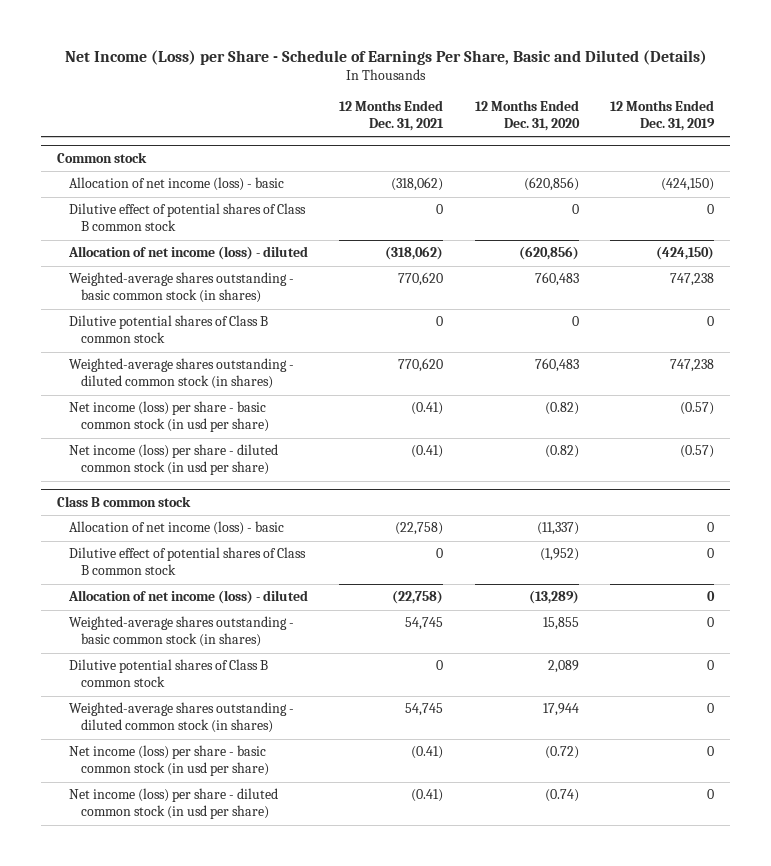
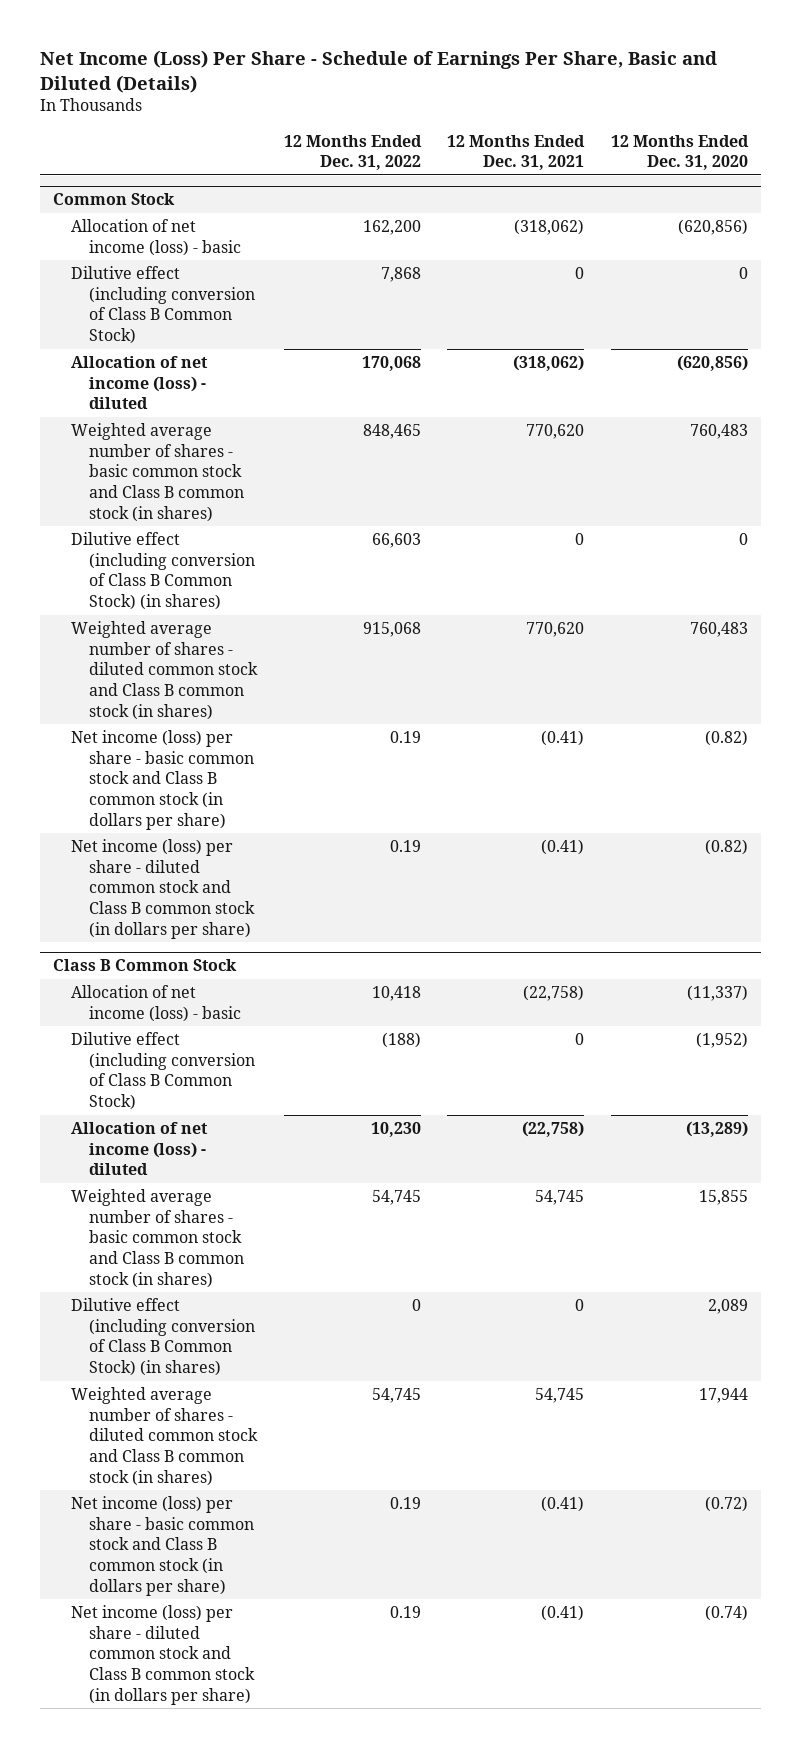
- Net Income (Loss) per Share - Schedule of Earnings Per Share, Basic and Diluted (Details)
+ Net Income (Loss) Per Share - Schedule of Earnings Per Share, Basic and Diluted (Details)
- | 12 Months Ended Dec. 31, 2021 | 12 Months Ended Dec. 31, 2020 | 12 Months Ended Dec. 31, 2019
+ | 12 Months Ended Dec. 31, 2022 | 12 Months Ended Dec. 31, 2021 | 12 Months Ended Dec. 31, 2020
- Common stock
+ Common Stock
- Dilutive effect of potential shares of Class B common stock | 0 | 0 | 0
+ Dilutive effect (including conversion of Class B Common Stock) | 7,868 | 0 | 0
- Weighted-average shares outstanding - basic common stock (in shares) | 770,620 | 760,483 | 747,238
- Dilutive potential shares of Class B common stock | 0 | 0 | 0
- Weighted-average shares outstanding - diluted common stock (in shares) | 770,620 | 760,483 | 747,238
- Net income (loss) per share - basic common stock (in usd per share) | (0.41) | (0.82) | (0.57)
- Net income (loss) per share - diluted common stock (in usd per share) | (0.41) | (0.82) | (0.57)
- Class B common stock
+ Weighted average number of shares - basic common stock and Class B common stock (in shares) | 848,465 | 770,620 | 760,483
+ Dilutive effect (including conversion of Class B Common Stock) (in shares) | 66,603 | 0 | 0
+ Weighted average number of shares - diluted common stock and Class B common stock (in shares) | 915,068 | 770,620 | 760,483
+ Net income (loss) per share - basic common stock and Class B common stock (in dollars per share) | 0.19 | (0.41) | (0.82)
+ Net income (loss) per share - diluted common stock and Class B common stock (in dollars per share) | 0.19 | (0.41) | (0.82)
+ Class B Common Stock
- Dilutive effect of potential shares of Class B common stock | 0 | (1,952) | 0
+ Dilutive effect (including conversion of Class B Common Stock) | (188) | 0 | (1,952)
- Weighted-average shares outstanding - basic common stock (in shares) | 54,745 | 15,855 | 0
- Dilutive potential shares of Class B common stock | 0 | 2,089 | 0
- Weighted-average shares outstanding - diluted common stock (in shares) | 54,745 | 17,944 | 0
- Net income (loss) per share - basic common stock (in usd per share) | (0.41) | (0.72) | 0
- Net income (loss) per share - diluted common stock (in usd per share) | (0.41) | (0.74) | 0
+ Weighted average number of shares - basic common stock and Class B common stock (in shares) | 54,745 | 54,745 | 15,855
+ Dilutive effect (including conversion of Class B Common Stock) (in shares) | 0 | 0 | 2,089
+ Weighted average number of shares - diluted common stock and Class B common stock (in shares) | 54,745 | 54,745 | 17,944
+ Net income (loss) per share - basic common stock and Class B common stock (in dollars per share) | 0.19 | (0.41) | (0.72)
+ Net income (loss) per share - diluted common stock and Class B common stock (in dollars per share) | 0.19 | (0.41) | (0.74)

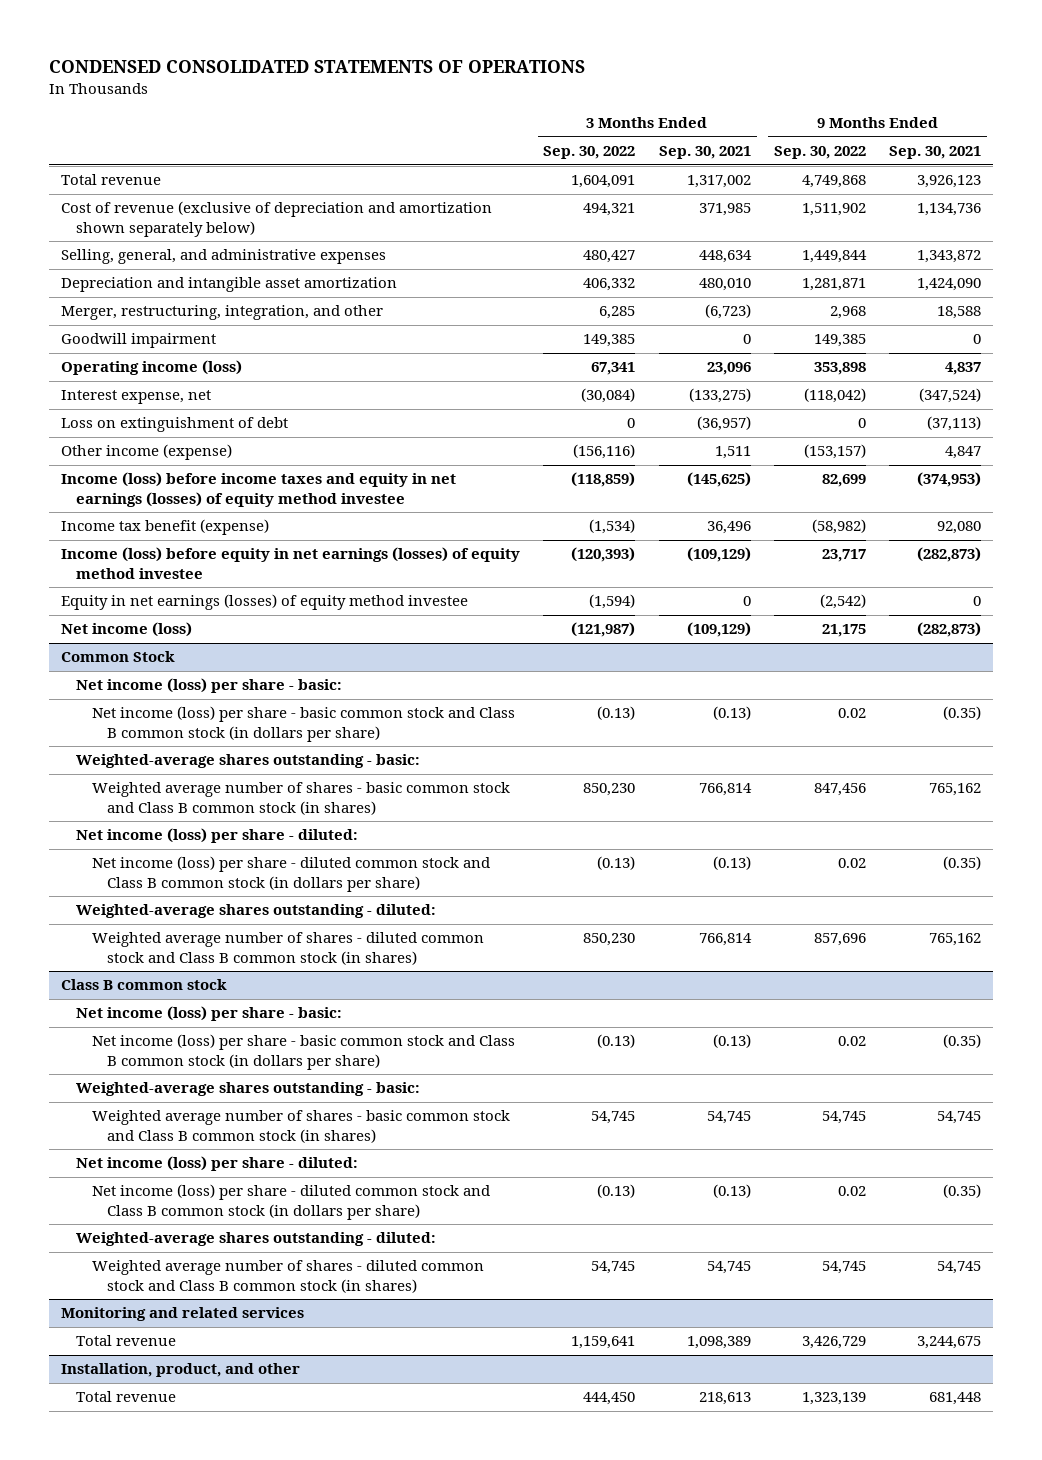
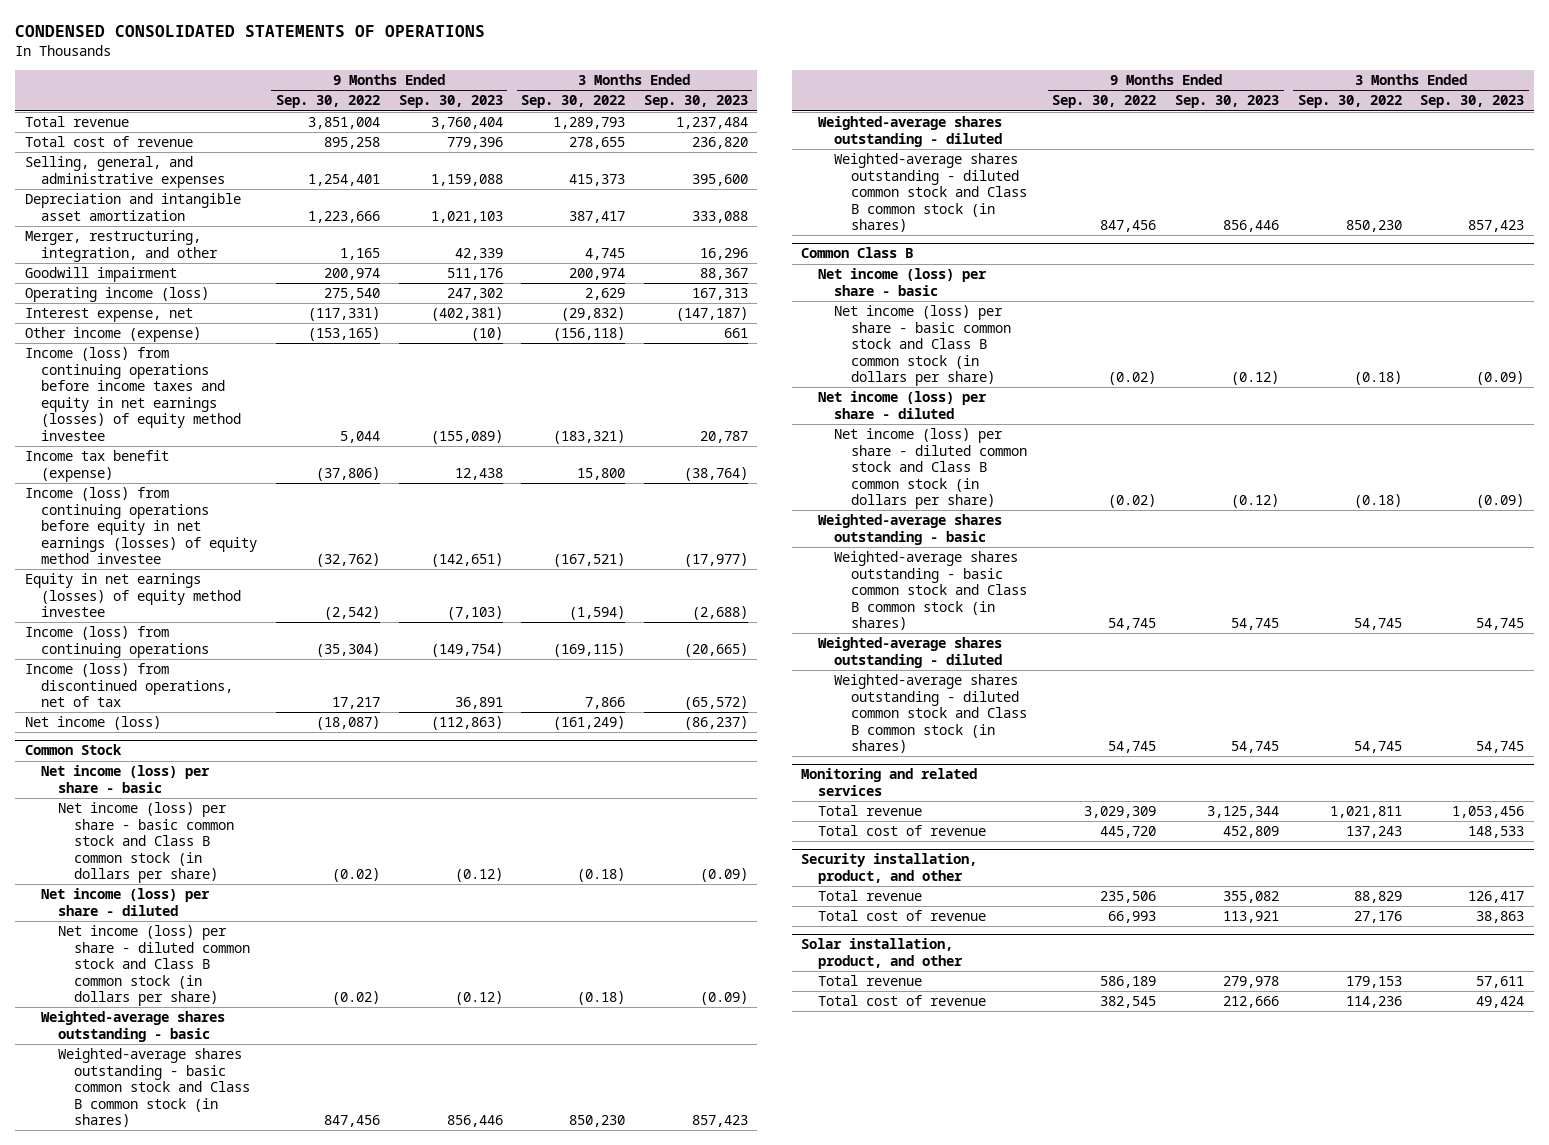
- | 3 Months Ended Sep. 30, 2022 | 3 Months Ended Sep. 30, 2021 | 9 Months Ended Sep. 30, 2022 | 9 Months Ended Sep. 30, 2021
+ | 9 Months Ended Sep. 30, 2022 | 9 Months Ended Sep. 30, 2023 | 3 Months Ended Sep. 30, 2022 | 3 Months Ended Sep. 30, 2023
- Total revenue | 1,604,091 | 1,317,002 | 4,749,868 | 3,926,123
- Cost of revenue (exclusive of depreciation and amortization shown separately below) | 494,321 | 371,985 | 1,511,902 | 1,134,736
- Selling, general, and administrative expenses | 480,427 | 448,634 | 1,449,844 | 1,343,872
- Depreciation and intangible asset amortization | 406,332 | 480,010 | 1,281,871 | 1,424,090
- Merger, restructuring, integration, and other | 6,285 | (6,723) | 2,968 | 18,588
- Goodwill impairment | 149,385 | 0 | 149,385 | 0
- Operating income (loss) | 67,341 | 23,096 | 353,898 | 4,837
- Interest expense, net | (30,084) | (133,275) | (118,042) | (347,524)
- Loss on extinguishment of debt | 0 | (36,957) | 0 | (37,113)
- Other income (expense) | (156,116) | 1,511 | (153,157) | 4,847
- Income (loss) before income taxes and equity in net earnings (losses) of equity method investee | (118,859) | (145,625) | 82,699 | (374,953)
- Income tax benefit (expense) | (1,534) | 36,496 | (58,982) | 92,080
- Income (loss) before equity in net earnings (losses) of equity method investee | (120,393) | (109,129) | 23,717 | (282,873)
+ Total revenue | 3,851,004 | 3,760,404 | 1,289,793 | 1,237,484
+ Total cost of revenue | 895,258 | 779,396 | 278,655 | 236,820
+ Selling, general, and administrative expenses | 1,254,401 | 1,159,088 | 415,373 | 395,600
+ Depreciation and intangible asset amortization | 1,223,666 | 1,021,103 | 387,417 | 333,088
+ Merger, restructuring, integration, and other | 1,165 | 42,339 | 4,745 | 16,296
+ Goodwill impairment | 200,974 | 511,176 | 200,974 | 88,367
+ Operating income (loss) | 275,540 | 247,302 | 2,629 | 167,313
+ Interest expense, net | (117,331) | (402,381) | (29,832) | (147,187)
+ Other income (expense) | (153,165) | (10) | (156,118) | 661
+ Income (loss) from continuing operations before income taxes and equity in net earnings (losses) of equity method investee | 5,044 | (155,089) | (183,321) | 20,787
+ Income tax benefit (expense) | (37,806) | 12,438 | 15,800 | (38,764)
+ Income (loss) from continuing operations before equity in net earnings (losses) of equity method investee | (32,762) | (142,651) | (167,521) | (17,977)
- Net income (loss) | (121,987) | (109,129) | 21,175 | (282,873)
+ Income (loss) from continuing operations | (35,304) | (149,754) | (169,115) | (20,665)
+ Income (loss) from discontinued operations, net of tax | 17,217 | 36,891 | 7,866 | (65,572)
+ Net income (loss) | (18,087) | (112,863) | (161,249) | (86,237)
@ Common Stock
- Net income (loss) per share - basic:
- Net income (loss) per share - basic common stock and Class B common stock (in dollars per share) | (0.13) | (0.13) | 0.02 | (0.35)
- Weighted-average shares outstanding - basic:
- Weighted average number of shares - basic common stock and Class B common stock (in shares) | 850,230 | 766,814 | 847,456 | 765,162
- Net income (loss) per share - diluted:
- Net income (loss) per share - diluted common stock and Class B common stock (in dollars per share) | (0.13) | (0.13) | 0.02 | (0.35)
- Weighted-average shares outstanding - diluted:
- Weighted average number of shares - diluted common stock and Class B common stock (in shares) | 850,230 | 766,814 | 857,696 | 765,162
- Class B common stock
- Net income (loss) per share - basic:
- Net income (loss) per share - basic common stock and Class B common stock (in dollars per share) | (0.13) | (0.13) | 0.02 | (0.35)
- Weighted-average shares outstanding - basic:
- Weighted average number of shares - basic common stock and Class B common stock (in shares) | 54,745 | 54,745 | 54,745 | 54,745
- Net income (loss) per share - diluted:
- Net income (loss) per share - diluted common stock and Class B common stock (in dollars per share) | (0.13) | (0.13) | 0.02 | (0.35)
- Weighted-average shares outstanding - diluted:
- Weighted average number of shares - diluted common stock and Class B common stock (in shares) | 54,745 | 54,745 | 54,745 | 54,745
@ Common Stock
+ Net income (loss) per share - basic
+ Net income (loss) per share - basic common stock and Class B common stock (in dollars per share) | (0.02) | (0.12) | (0.18) | (0.09)
+ Net income (loss) per share - diluted
+ Net income (loss) per share - diluted common stock and Class B common stock (in dollars per share) | (0.02) | (0.12) | (0.18) | (0.09)
+ Weighted-average shares outstanding - basic
+ Weighted-average shares outstanding - basic common stock and Class B common stock (in shares) | 847,456 | 856,446 | 850,230 | 857,423
+ Weighted-average shares outstanding - diluted
+ Weighted-average shares outstanding - diluted common stock and Class B common stock (in shares) | 847,456 | 856,446 | 850,230 | 857,423
+ Common Class B
+ Net income (loss) per share - basic
+ Net income (loss) per share - basic common stock and Class B common stock (in dollars per share) | (0.02) | (0.12) | (0.18) | (0.09)
+ Net income (loss) per share - diluted
+ Net income (loss) per share - diluted common stock and Class B common stock (in dollars per share) | (0.02) | (0.12) | (0.18) | (0.09)
+ Weighted-average shares outstanding - basic
+ Weighted-average shares outstanding - basic common stock and Class B common stock (in shares) | 54,745 | 54,745 | 54,745 | 54,745
+ Weighted-average shares outstanding - diluted
+ Weighted-average shares outstanding - diluted common stock and Class B common stock (in shares) | 54,745 | 54,745 | 54,745 | 54,745
@ Monitoring and related services
- Total revenue | 1,159,641 | 1,098,389 | 3,426,729 | 3,244,675
- Installation, product, and other
- Total revenue | 444,450 | 218,613 | 1,323,139 | 681,448
@ Monitoring and related services
+ Total revenue | 3,029,309 | 3,125,344 | 1,021,811 | 1,053,456
+ Total cost of revenue | 445,720 | 452,809 | 137,243 | 148,533
+ Security installation, product, and other
+ Total revenue | 235,506 | 355,082 | 88,829 | 126,417
+ Total cost of revenue | 66,993 | 113,921 | 27,176 | 38,863
+ Solar installation, product, and other
+ Total revenue | 586,189 | 279,978 | 179,153 | 57,611
+ Total cost of revenue | 382,545 | 212,666 | 114,236 | 49,424

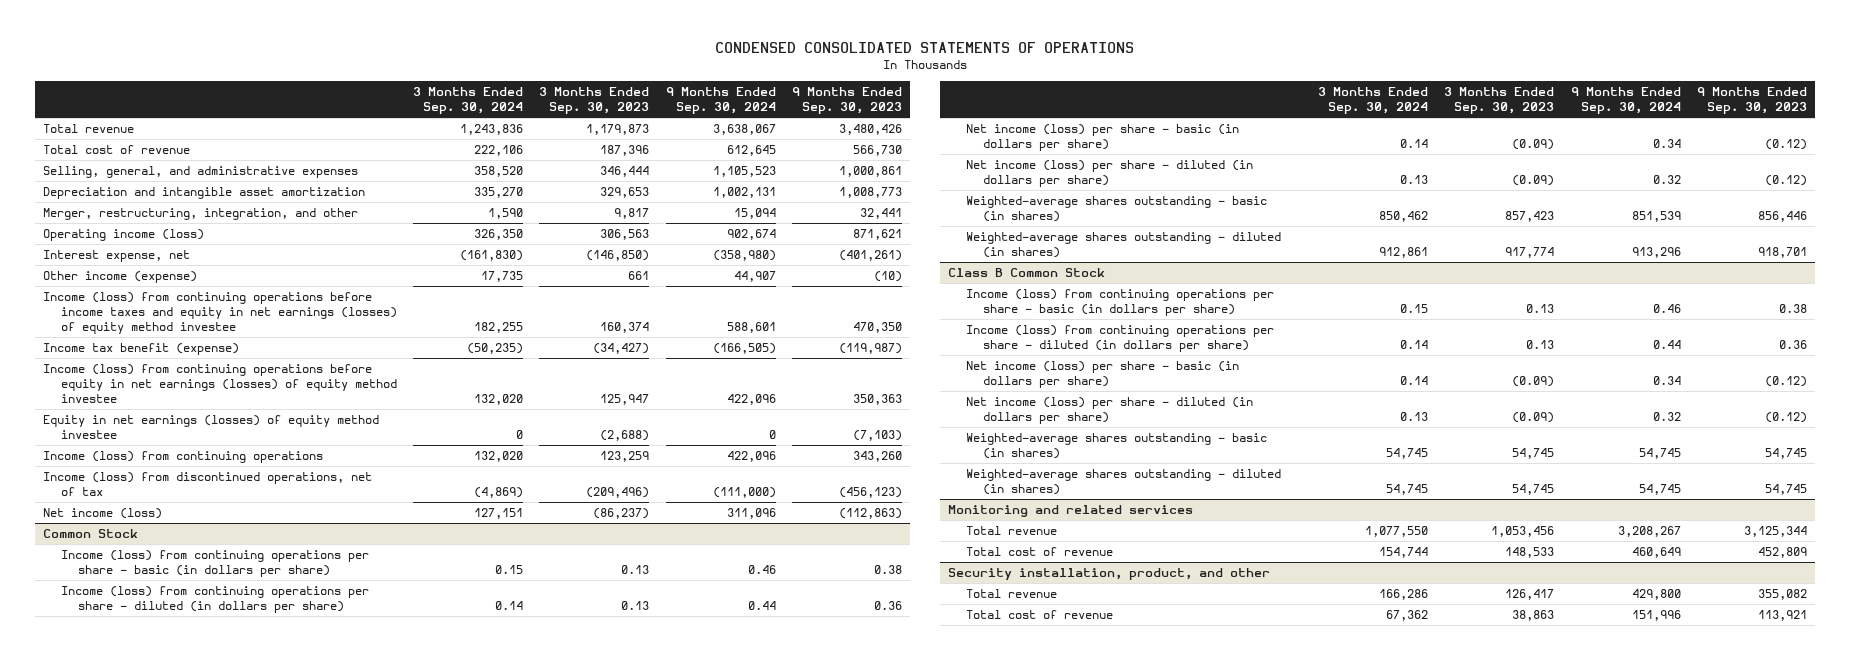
- | 9 Months Ended Sep. 30, 2022 | 9 Months Ended Sep. 30, 2023 | 3 Months Ended Sep. 30, 2022 | 3 Months Ended Sep. 30, 2023
+ | 3 Months Ended Sep. 30, 2024 | 3 Months Ended Sep. 30, 2023 | 9 Months Ended Sep. 30, 2024 | 9 Months Ended Sep. 30, 2023
- Total revenue | 3,851,004 | 3,760,404 | 1,289,793 | 1,237,484
- Total cost of revenue | 895,258 | 779,396 | 278,655 | 236,820
- Selling, general, and administrative expenses | 1,254,401 | 1,159,088 | 415,373 | 395,600
- Depreciation and intangible asset amortization | 1,223,666 | 1,021,103 | 387,417 | 333,088
- Merger, restructuring, integration, and other | 1,165 | 42,339 | 4,745 | 16,296
- Goodwill impairment | 200,974 | 511,176 | 200,974 | 88,367
- Operating income (loss) | 275,540 | 247,302 | 2,629 | 167,313
- Interest expense, net | (117,331) | (402,381) | (29,832) | (147,187)
+ Total revenue | 1,243,836 | 1,179,873 | 3,638,067 | 3,480,426
+ Total cost of revenue | 222,106 | 187,396 | 612,645 | 566,730
+ Selling, general, and administrative expenses | 358,520 | 346,444 | 1,105,523 | 1,000,861
+ Depreciation and intangible asset amortization | 335,270 | 329,653 | 1,002,131 | 1,008,773
+ Merger, restructuring, integration, and other | 1,590 | 9,817 | 15,094 | 32,441
+ Operating income (loss) | 326,350 | 306,563 | 902,674 | 871,621
+ Interest expense, net | (161,830) | (146,850) | (358,980) | (401,261)
- Income (loss) from continuing operations before income taxes and equity in net earnings (losses) of equity method investee | 5,044 | (155,089) | (183,321) | 20,787
- Income tax benefit (expense) | (37,806) | 12,438 | 15,800 | (38,764)
- Income (loss) from continuing operations before equity in net earnings (losses) of equity method investee | (32,762) | (142,651) | (167,521) | (17,977)
+ Income (loss) from continuing operations before income taxes and equity in net earnings (losses) of equity method investee | 182,255 | 160,374 | 588,601 | 470,350
+ Income tax benefit (expense) | (50,235) | (34,427) | (166,505) | (119,987)
+ Income (loss) from continuing operations before equity in net earnings (losses) of equity method investee | 132,020 | 125,947 | 422,096 | 350,363
- Income (loss) from continuing operations | (35,304) | (149,754) | (169,115) | (20,665)
- Income (loss) from discontinued operations, net of tax | 17,217 | 36,891 | 7,866 | (65,572)
+ Income (loss) from continuing operations | 132,020 | 123,259 | 422,096 | 343,260
+ Income (loss) from discontinued operations, net of tax | (4,869) | (209,496) | (111,000) | (456,123)
@ Common Stock
- Net income (loss) per share - basic
- Net income (loss) per share - basic common stock and Class B common stock (in dollars per share) | (0.02) | (0.12) | (0.18) | (0.09)
- Net income (loss) per share - diluted
- Net income (loss) per share - diluted common stock and Class B common stock (in dollars per share) | (0.02) | (0.12) | (0.18) | (0.09)
- Weighted-average shares outstanding - basic
- Weighted-average shares outstanding - basic common stock and Class B common stock (in shares) | 847,456 | 856,446 | 850,230 | 857,423
- Weighted-average shares outstanding - diluted
- Weighted-average shares outstanding - diluted common stock and Class B common stock (in shares) | 847,456 | 856,446 | 850,230 | 857,423
- Common Class B
- Net income (loss) per share - basic
- Net income (loss) per share - basic common stock and Class B common stock (in dollars per share) | (0.02) | (0.12) | (0.18) | (0.09)
- Net income (loss) per share - diluted
- Net income (loss) per share - diluted common stock and Class B common stock (in dollars per share) | (0.02) | (0.12) | (0.18) | (0.09)
- Weighted-average shares outstanding - basic
- Weighted-average shares outstanding - basic common stock and Class B common stock (in shares) | 54,745 | 54,745 | 54,745 | 54,745
- Weighted-average shares outstanding - diluted
- Weighted-average shares outstanding - diluted common stock and Class B common stock (in shares) | 54,745 | 54,745 | 54,745 | 54,745
@ Common Stock
+ Income (loss) from continuing operations per share - basic (in dollars per share) | 0.15 | 0.13 | 0.46 | 0.38
+ Income (loss) from continuing operations per share - diluted (in dollars per share) | 0.14 | 0.13 | 0.44 | 0.36
+ Net income (loss) per share - basic (in dollars per share) | 0.14 | (0.09) | 0.34 | (0.12)
+ Net income (loss) per share - diluted (in dollars per share) | 0.13 | (0.09) | 0.32 | (0.12)
+ Weighted-average shares outstanding - basic (in shares) | 850,462 | 857,423 | 851,539 | 856,446
+ Weighted-average shares outstanding - diluted (in shares) | 912,861 | 917,774 | 913,296 | 918,701
+ Class B Common Stock
+ Income (loss) from continuing operations per share - basic (in dollars per share) | 0.15 | 0.13 | 0.46 | 0.38
+ Income (loss) from continuing operations per share - diluted (in dollars per share) | 0.14 | 0.13 | 0.44 | 0.36
+ Net income (loss) per share - basic (in dollars per share) | 0.14 | (0.09) | 0.34 | (0.12)
+ Net income (loss) per share - diluted (in dollars per share) | 0.13 | (0.09) | 0.32 | (0.12)
+ Weighted-average shares outstanding - basic (in shares) | 54,745 | 54,745 | 54,745 | 54,745
+ Weighted-average shares outstanding - diluted (in shares) | 54,745 | 54,745 | 54,745 | 54,745
- Solar installation, product, and other
- Total revenue | 586,189 | 279,978 | 179,153 | 57,611
- Total cost of revenue | 382,545 | 212,666 | 114,236 | 49,424

